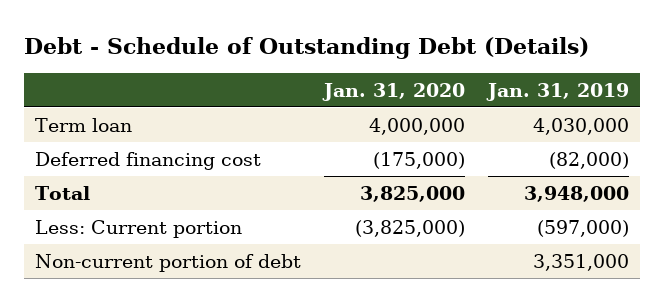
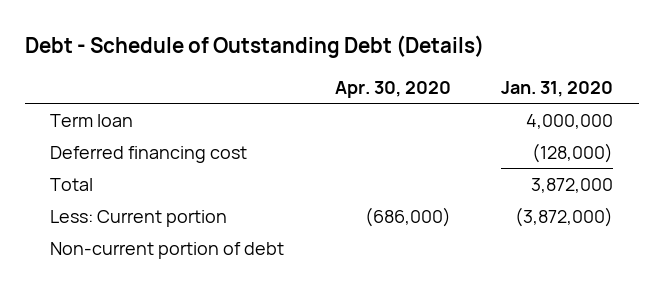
- | Jan. 31, 2020 | Jan. 31, 2019
+ | Apr. 30, 2020 | Jan. 31, 2020
- Deferred financing cost | (175,000) | (82,000)
- Total | 3,825,000 | 3,948,000
- Less: Current portion | (3,825,000) | (597,000)
+ Deferred financing cost | | (128,000)
+ Total | | 3,872,000
+ Less: Current portion | (686,000) | (3,872,000)

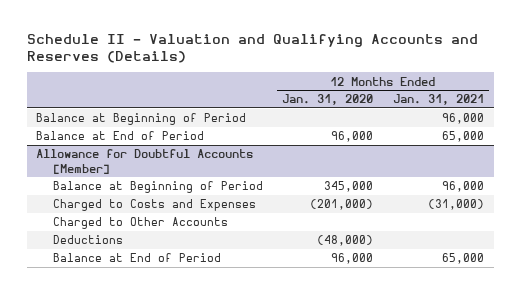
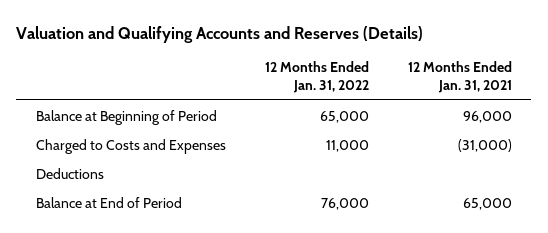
- Schedule II - Valuation and Qualifying Accounts and Reserves (Details)
+ Valuation and Qualifying Accounts and Reserves (Details)
- | 12 Months Ended Jan. 31, 2020 | 12 Months Ended Jan. 31, 2021
+ | 12 Months Ended Jan. 31, 2022 | 12 Months Ended Jan. 31, 2021
- Balance at End of Period | 96,000 | 65,000
- Allowance for Doubtful Accounts [Member]
- Balance at Beginning of Period | 345,000 | 96,000
- Charged to Other Accounts

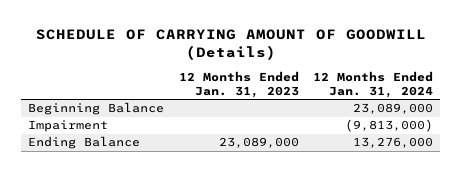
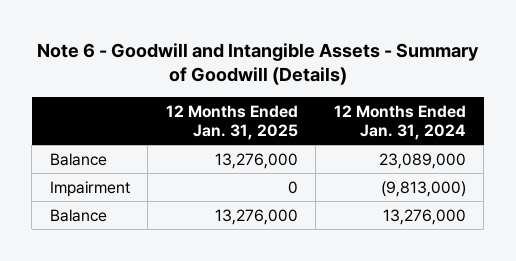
- SCHEDULE OF CARRYING AMOUNT OF GOODWILL (Details)
+ Note 6 - Goodwill and Intangible Assets - Summary of Goodwill (Details)
- | 12 Months Ended Jan. 31, 2023 | 12 Months Ended Jan. 31, 2024
+ | 12 Months Ended Jan. 31, 2025 | 12 Months Ended Jan. 31, 2024
- Beginning Balance | | 23,089,000
+ Balance | 13,276,000 | 23,089,000
- Ending Balance | 23,089,000 | 13,276,000
+ Balance | 13,276,000 | 13,276,000

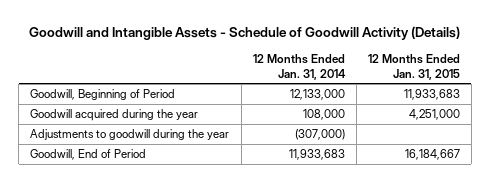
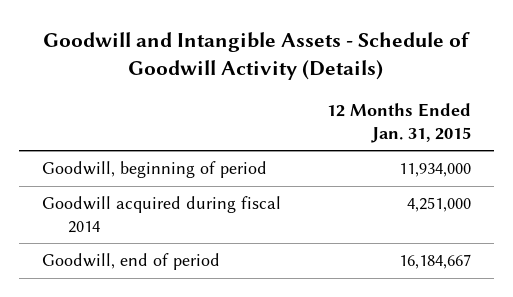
- | 12 Months Ended Jan. 31, 2014 | 12 Months Ended Jan. 31, 2015
+ | 12 Months Ended Jan. 31, 2015
- Goodwill, Beginning of Period | 12,133,000 | 11,933,683
- Goodwill acquired during the year | 108,000 | 4,251,000
- Adjustments to goodwill during the year | (307,000) |
- Goodwill, End of Period | 11,933,683 | 16,184,667
+ Goodwill, beginning of period | 11,934,000
+ Goodwill acquired during fiscal 2014 | 4,251,000
+ Goodwill, end of period | 16,184,667

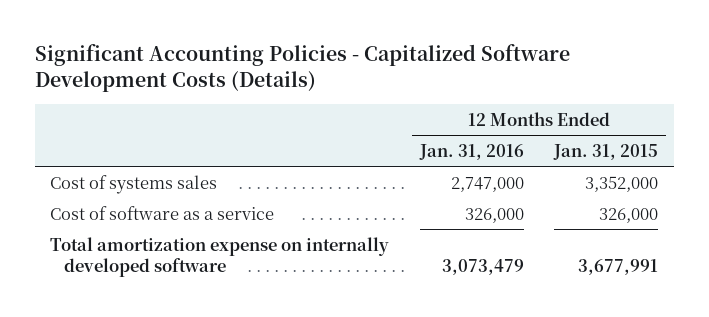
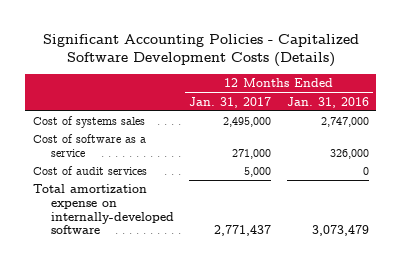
- | 12 Months Ended Jan. 31, 2016 | 12 Months Ended Jan. 31, 2015
+ | 12 Months Ended Jan. 31, 2017 | 12 Months Ended Jan. 31, 2016
- Total amortization expense on internally developed software | 3,073,479 | 3,677,991
+ Cost of audit services | 5,000 | 0
+ Total amortization expense on internally-developed software | 2,771,437 | 3,073,479

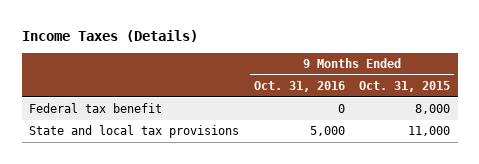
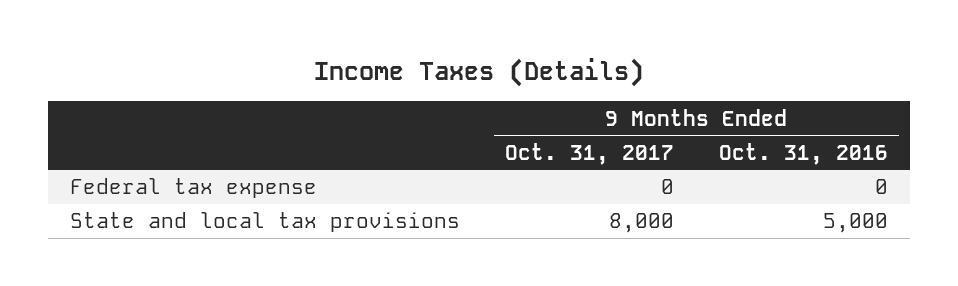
- | 9 Months Ended Oct. 31, 2016 | 9 Months Ended Oct. 31, 2015
+ | 9 Months Ended Oct. 31, 2017 | 9 Months Ended Oct. 31, 2016
- Federal tax benefit | 0 | 8,000
+ Federal tax expense | 0 | 0

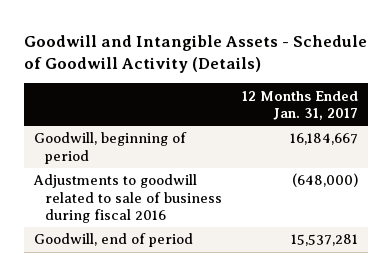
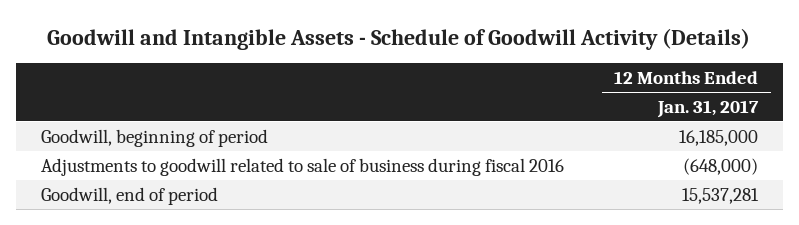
- Goodwill, beginning of period | 16,184,667
+ Goodwill, beginning of period | 16,185,000

